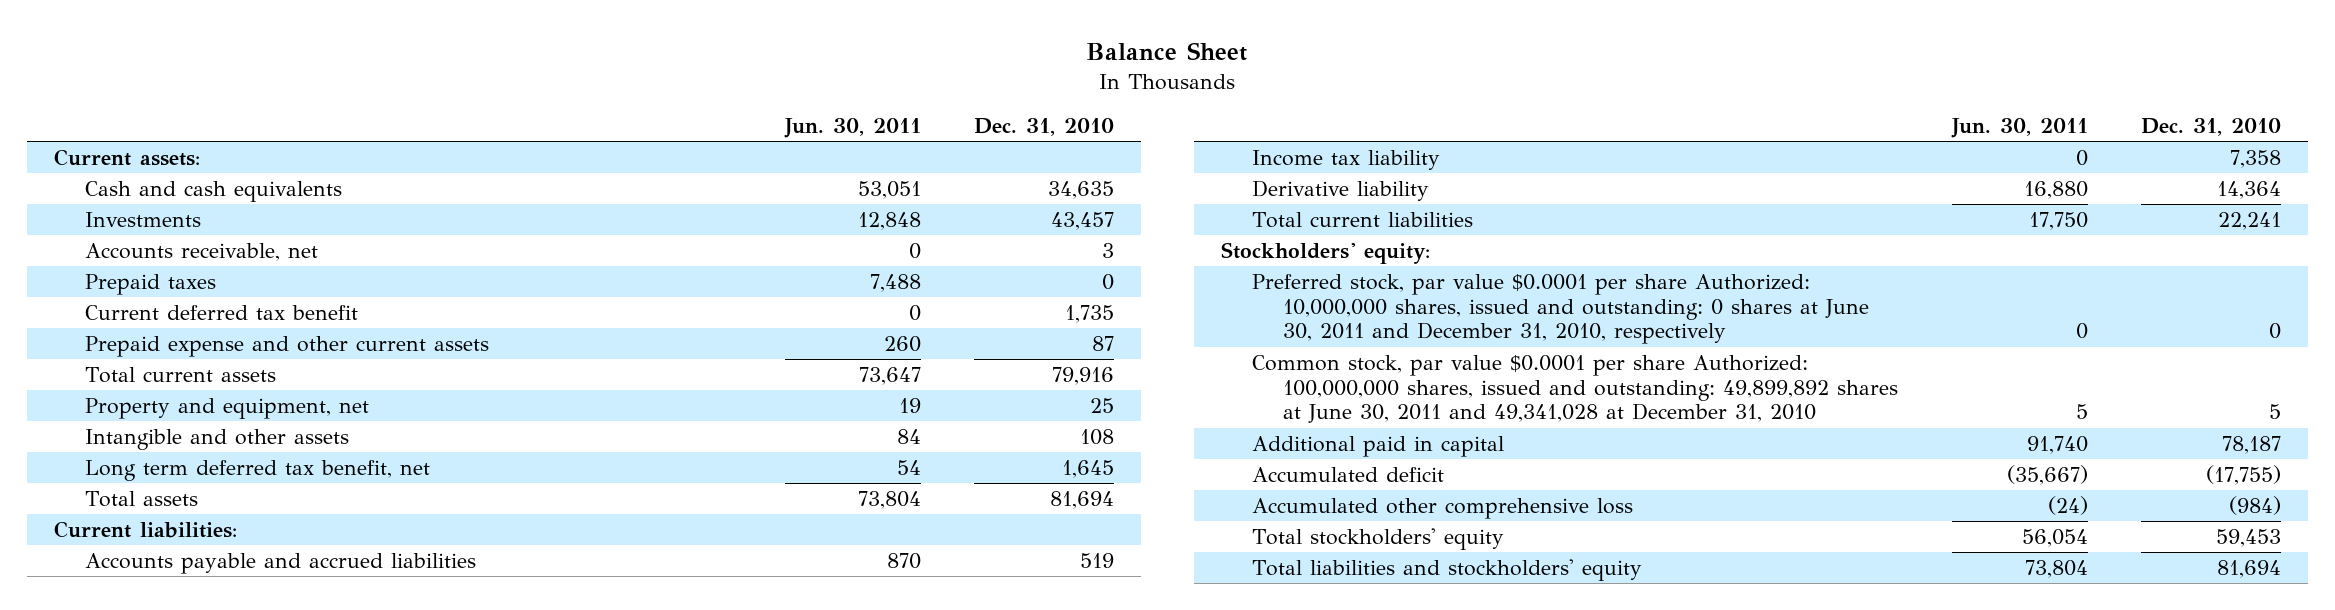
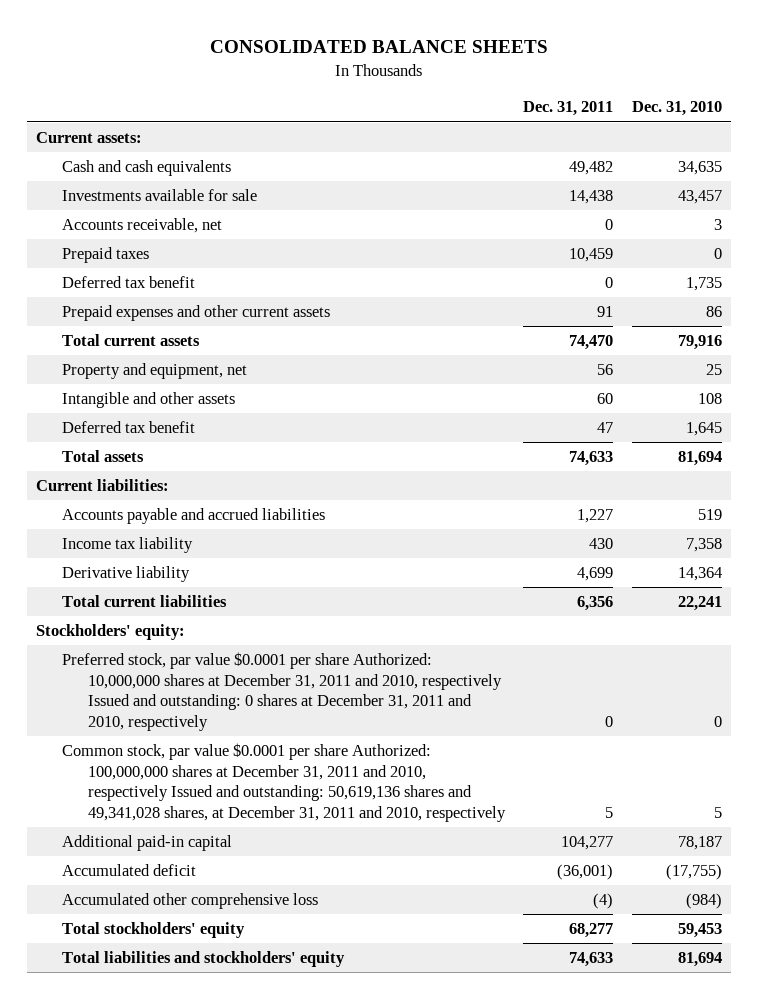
- Balance Sheet
+ CONSOLIDATED BALANCE SHEETS
- | Jun. 30, 2011 | Dec. 31, 2010
+ | Dec. 31, 2011 | Dec. 31, 2010
- Investments | 12,848 | 43,457
+ Investments available for sale | 14,438 | 43,457
- Current deferred tax benefit | 0 | 1,735
- Prepaid expense and other current assets | 260 | 87
+ Deferred tax benefit | 0 | 1,735
+ Prepaid expenses and other current assets | 91 | 86
- Long term deferred tax benefit, net | 54 | 1,645
+ Deferred tax benefit | 47 | 1,645
- Preferred stock, par value $0.0001 per share Authorized: 10,000,000 shares, issued and outstanding: 0 shares at June 30, 2011 and December 31, 2010, respectively | 0 | 0
- Common stock, par value $0.0001 per share Authorized: 100,000,000 shares, issued and outstanding: 49,899,892 shares at June 30, 2011 and 49,341,028 at December 31, 2010 | 5 | 5
- Additional paid in capital | 91,740 | 78,187
+ Preferred stock, par value $0.0001 per share Authorized: 10,000,000 shares at December 31, 2011 and 2010, respectively Issued and outstanding: 0 shares at December 31, 2011 and 2010, respectively | 0 | 0
+ Common stock, par value $0.0001 per share Authorized: 100,000,000 shares at December 31, 2011 and 2010, respectively Issued and outstanding: 50,619,136 shares and 49,341,028 shares, at December 31, 2011 and 2010, respectively | 5 | 5
+ Additional paid-in capital | 104,277 | 78,187

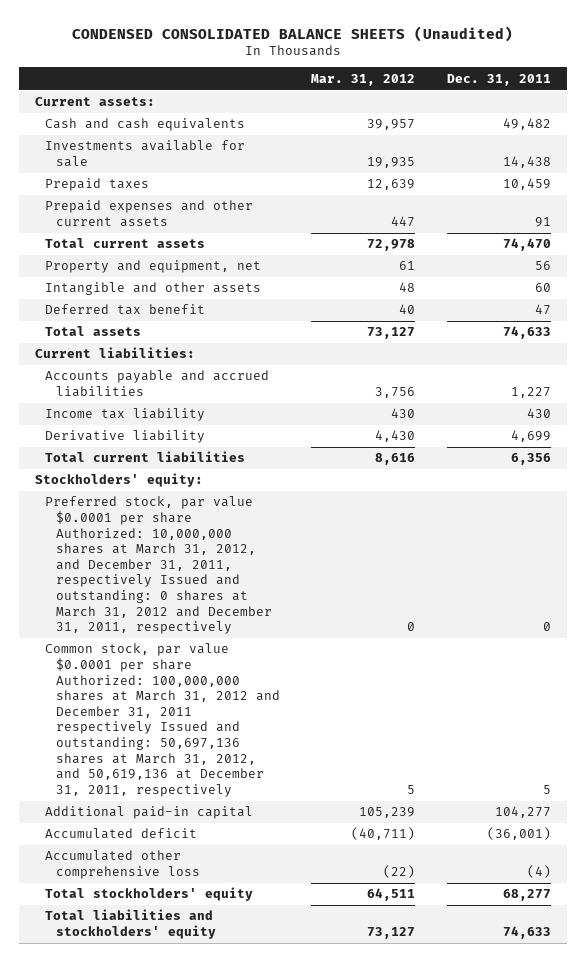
- CONSOLIDATED BALANCE SHEETS
+ CONDENSED CONSOLIDATED BALANCE SHEETS (Unaudited)
- | Dec. 31, 2011 | Dec. 31, 2010
+ | Mar. 31, 2012 | Dec. 31, 2011
- Accounts receivable, net | 0 | 3
- Deferred tax benefit | 0 | 1,735
- Preferred stock, par value $0.0001 per share Authorized: 10,000,000 shares at December 31, 2011 and 2010, respectively Issued and outstanding: 0 shares at December 31, 2011 and 2010, respectively | 0 | 0
- Common stock, par value $0.0001 per share Authorized: 100,000,000 shares at December 31, 2011 and 2010, respectively Issued and outstanding: 50,619,136 shares and 49,341,028 shares, at December 31, 2011 and 2010, respectively | 5 | 5
+ Preferred stock, par value $0.0001 per share Authorized: 10,000,000 shares at March 31, 2012, and December 31, 2011, respectively Issued and outstanding: 0 shares at March 31, 2012 and December 31, 2011, respectively | 0 | 0
+ Common stock, par value $0.0001 per share Authorized: 100,000,000 shares at March 31, 2012 and December 31, 2011 respectively Issued and outstanding: 50,697,136 shares at March 31, 2012, and 50,619,136 at December 31, 2011, respectively | 5 | 5

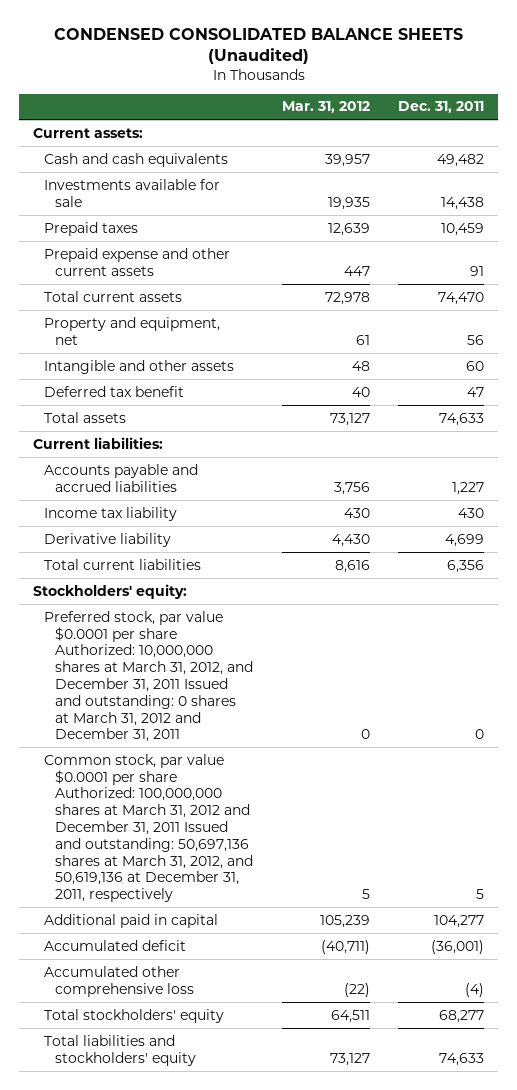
- Prepaid expenses and other current assets | 447 | 91
+ Prepaid expense and other current assets | 447 | 91
- Preferred stock, par value $0.0001 per share Authorized: 10,000,000 shares at March 31, 2012, and December 31, 2011, respectively Issued and outstanding: 0 shares at March 31, 2012 and December 31, 2011, respectively | 0 | 0
- Common stock, par value $0.0001 per share Authorized: 100,000,000 shares at March 31, 2012 and December 31, 2011 respectively Issued and outstanding: 50,697,136 shares at March 31, 2012, and 50,619,136 at December 31, 2011, respectively | 5 | 5
- Additional paid-in capital | 105,239 | 104,277
+ Preferred stock, par value $0.0001 per share Authorized: 10,000,000 shares at March 31, 2012, and December 31, 2011 Issued and outstanding: 0 shares at March 31, 2012 and December 31, 2011 | 0 | 0
+ Common stock, par value $0.0001 per share Authorized: 100,000,000 shares at March 31, 2012 and December 31, 2011 Issued and outstanding: 50,697,136 shares at March 31, 2012, and 50,619,136 at December 31, 2011, respectively | 5 | 5
+ Additional paid in capital | 105,239 | 104,277

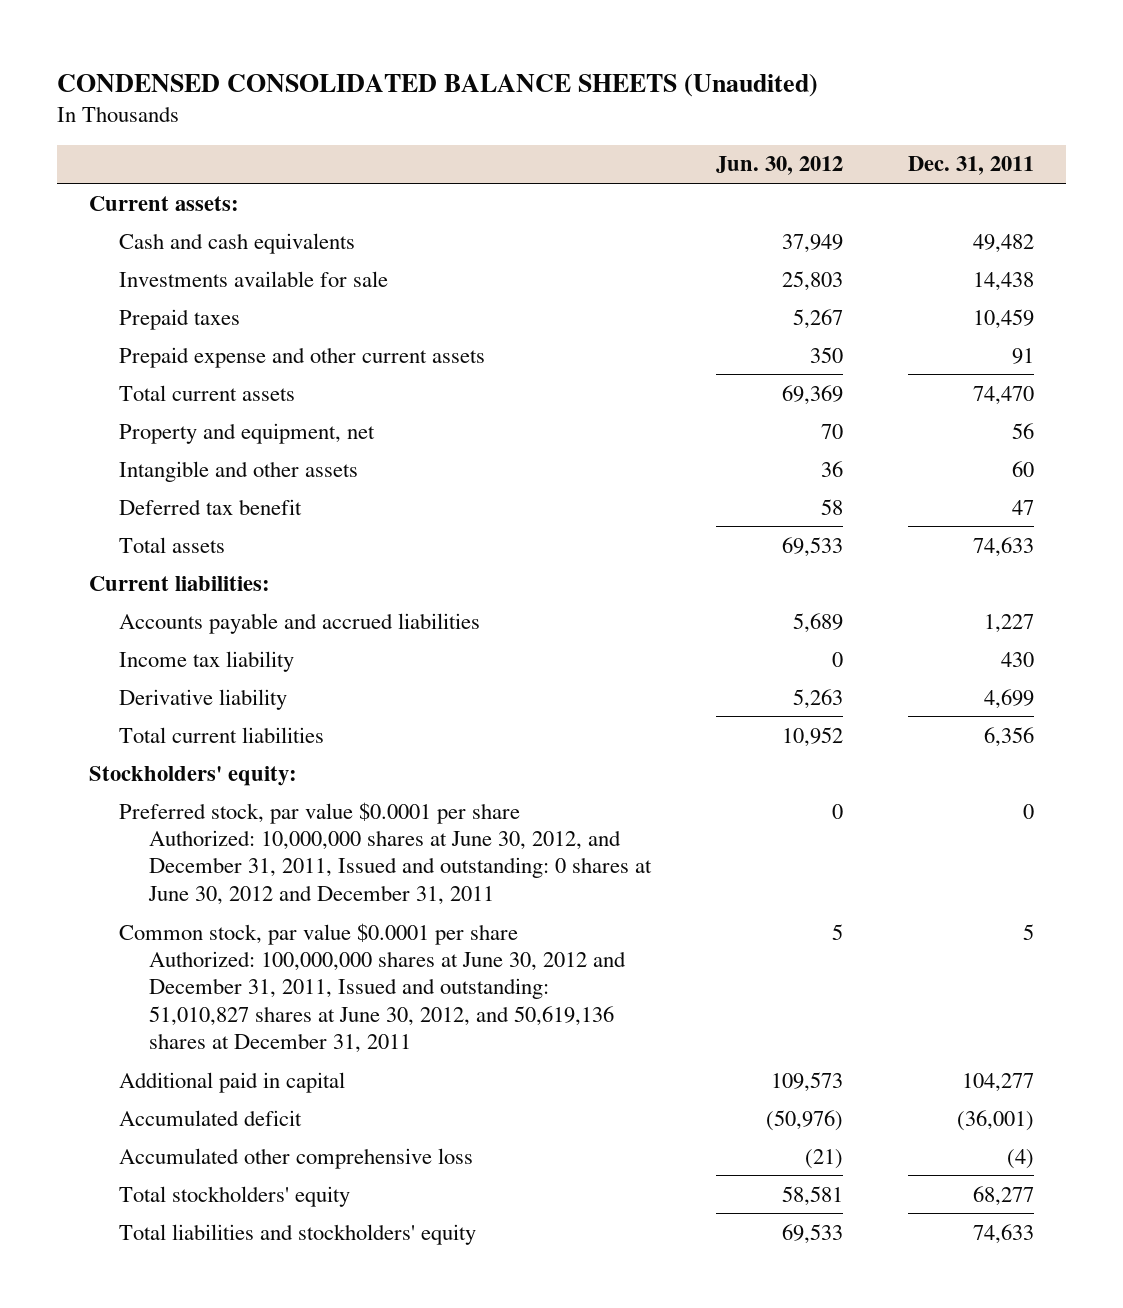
- | Mar. 31, 2012 | Dec. 31, 2011
+ | Jun. 30, 2012 | Dec. 31, 2011
- Preferred stock, par value $0.0001 per share Authorized: 10,000,000 shares at March 31, 2012, and December 31, 2011 Issued and outstanding: 0 shares at March 31, 2012 and December 31, 2011 | 0 | 0
- Common stock, par value $0.0001 per share Authorized: 100,000,000 shares at March 31, 2012 and December 31, 2011 Issued and outstanding: 50,697,136 shares at March 31, 2012, and 50,619,136 at December 31, 2011, respectively | 5 | 5
+ Preferred stock, par value $0.0001 per share Authorized: 10,000,000 shares at June 30, 2012, and December 31, 2011, Issued and outstanding: 0 shares at June 30, 2012 and December 31, 2011 | 0 | 0
+ Common stock, par value $0.0001 per share Authorized: 100,000,000 shares at June 30, 2012 and December 31, 2011, Issued and outstanding: 51,010,827 shares at June 30, 2012, and 50,619,136 shares at December 31, 2011 | 5 | 5

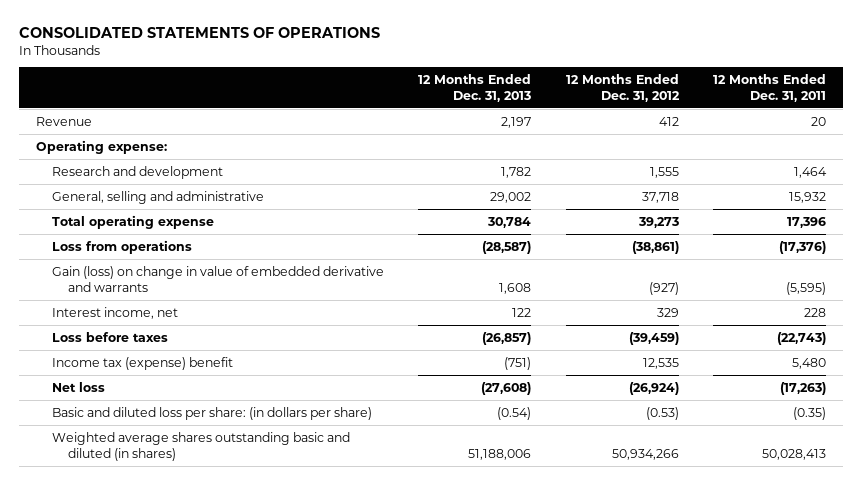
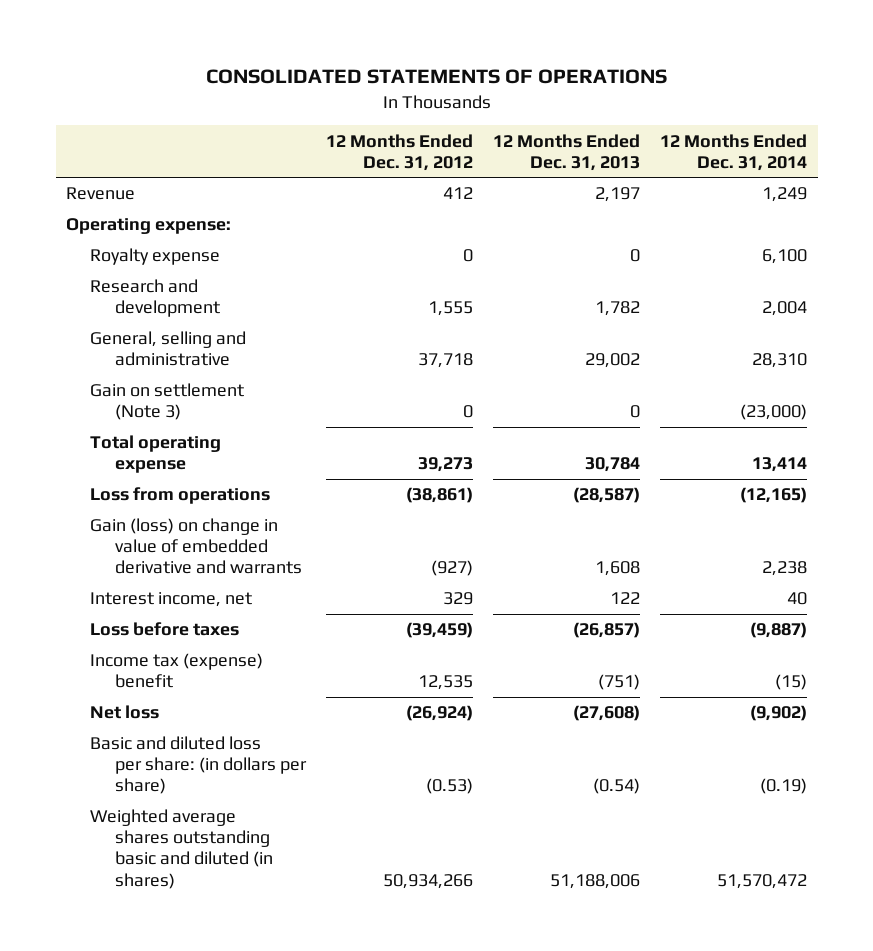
- | 12 Months Ended Dec. 31, 2013 | 12 Months Ended Dec. 31, 2012 | 12 Months Ended Dec. 31, 2011
+ | 12 Months Ended Dec. 31, 2012 | 12 Months Ended Dec. 31, 2013 | 12 Months Ended Dec. 31, 2014
+ Royalty expense | 0 | 0 | 6,100
+ Gain on settlement (Note 3) | 0 | 0 | (23,000)

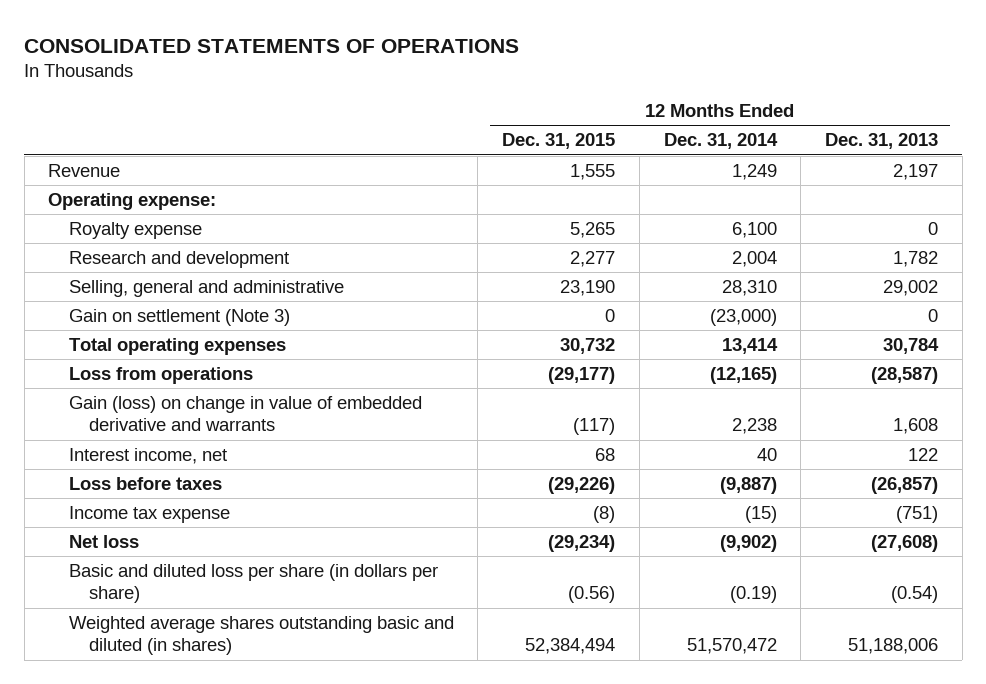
- | 12 Months Ended Dec. 31, 2012 | 12 Months Ended Dec. 31, 2013 | 12 Months Ended Dec. 31, 2014
+ | 12 Months Ended Dec. 31, 2015 | 12 Months Ended Dec. 31, 2014 | 12 Months Ended Dec. 31, 2013
- General, selling and administrative | 37,718 | 29,002 | 28,310
+ Selling, general and administrative | 23,190 | 28,310 | 29,002
- Total operating expense | 39,273 | 30,784 | 13,414
+ Total operating expenses | 30,732 | 13,414 | 30,784
- Income tax (expense) benefit | 12,535 | (751) | (15)
+ Income tax expense | (8) | (15) | (751)
- Basic and diluted loss per share: (in dollars per share) | (0.53) | (0.54) | (0.19)
+ Basic and diluted loss per share (in dollars per share) | (0.56) | (0.19) | (0.54)

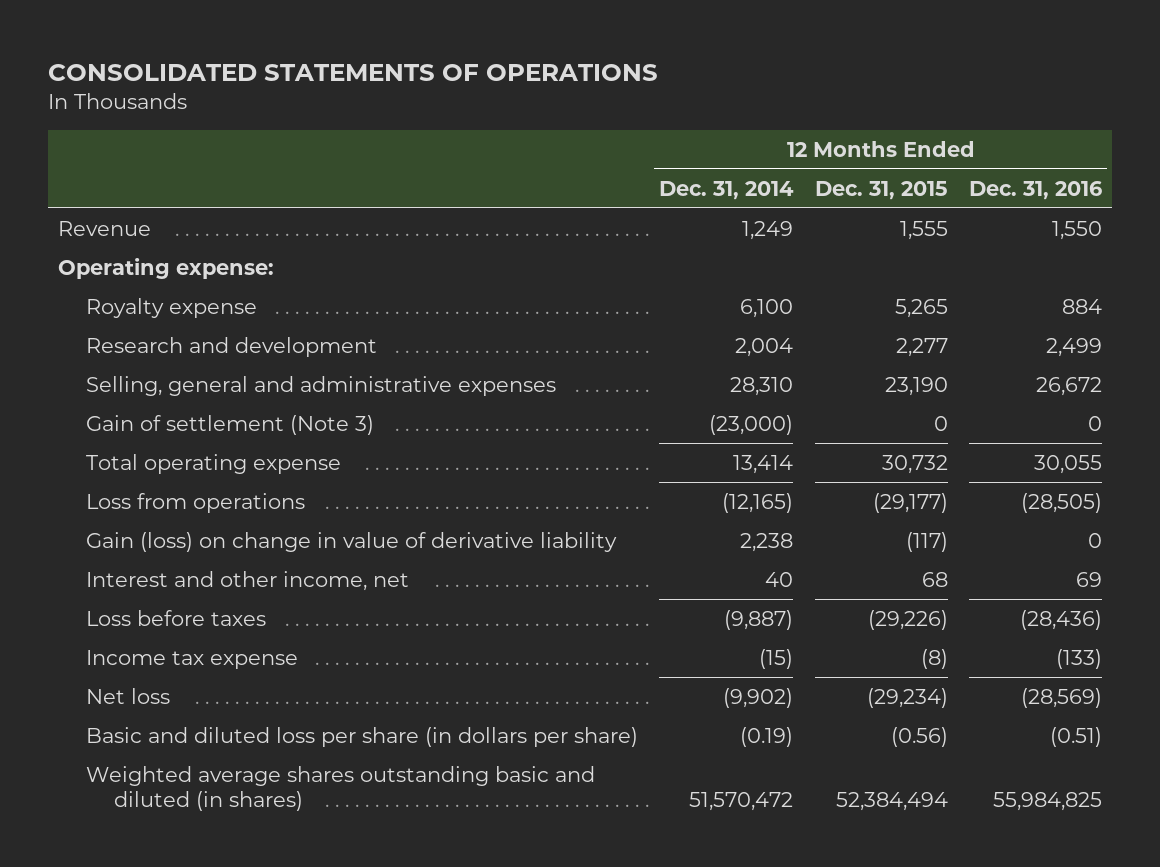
- | 12 Months Ended Dec. 31, 2015 | 12 Months Ended Dec. 31, 2014 | 12 Months Ended Dec. 31, 2013
+ | 12 Months Ended Dec. 31, 2014 | 12 Months Ended Dec. 31, 2015 | 12 Months Ended Dec. 31, 2016
- Selling, general and administrative | 23,190 | 28,310 | 29,002
- Gain on settlement (Note 3) | 0 | (23,000) | 0
- Total operating expenses | 30,732 | 13,414 | 30,784
+ Selling, general and administrative expenses | 28,310 | 23,190 | 26,672
+ Gain of settlement (Note 3) | (23,000) | 0 | 0
+ Total operating expense | 13,414 | 30,732 | 30,055
- Gain (loss) on change in value of embedded derivative and warrants | (117) | 2,238 | 1,608
- Interest income, net | 68 | 40 | 122
+ Gain (loss) on change in value of derivative liability | 2,238 | (117) | 0
+ Interest and other income, net | 40 | 68 | 69

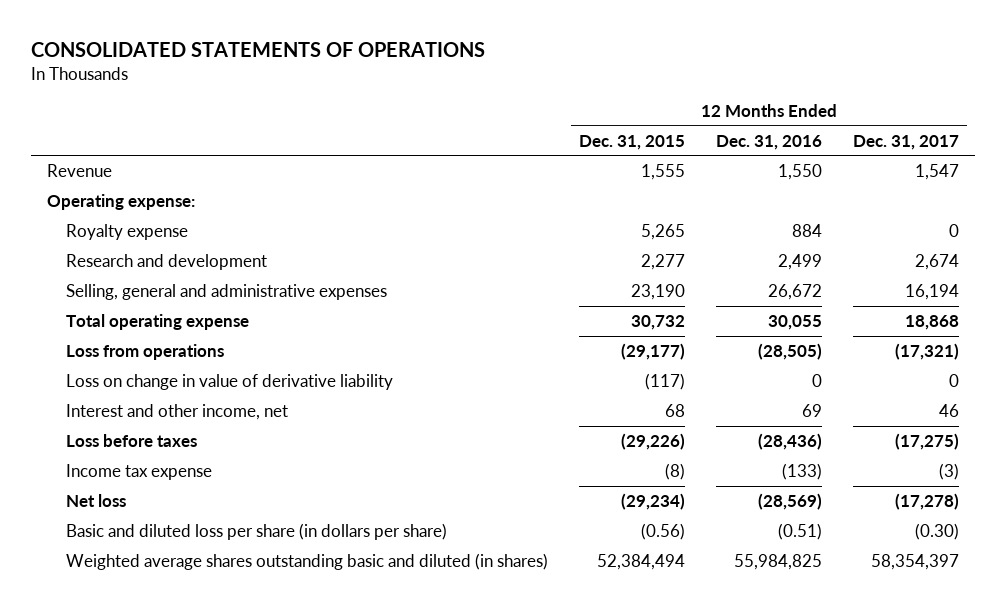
- | 12 Months Ended Dec. 31, 2014 | 12 Months Ended Dec. 31, 2015 | 12 Months Ended Dec. 31, 2016
+ | 12 Months Ended Dec. 31, 2015 | 12 Months Ended Dec. 31, 2016 | 12 Months Ended Dec. 31, 2017
- Gain of settlement (Note 3) | (23,000) | 0 | 0
- Gain (loss) on change in value of derivative liability | 2,238 | (117) | 0
+ Loss on change in value of derivative liability | (117) | 0 | 0

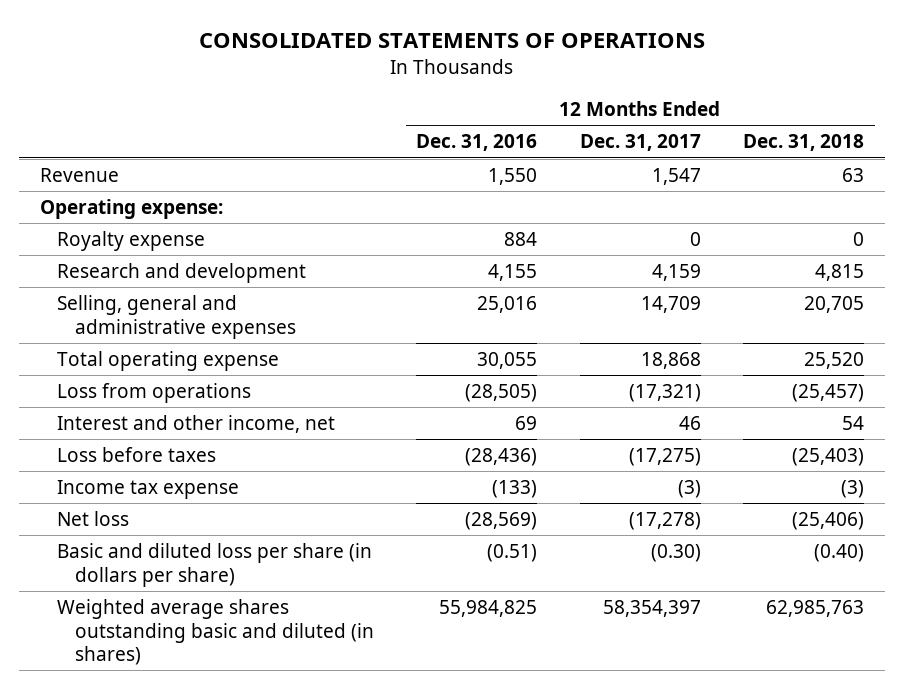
- | 12 Months Ended Dec. 31, 2015 | 12 Months Ended Dec. 31, 2016 | 12 Months Ended Dec. 31, 2017
+ | 12 Months Ended Dec. 31, 2016 | 12 Months Ended Dec. 31, 2017 | 12 Months Ended Dec. 31, 2018
- Research and development | 2,277 | 2,499 | 2,674
- Selling, general and administrative expenses | 23,190 | 26,672 | 16,194
+ Research and development | 4,155 | 4,159 | 4,815
+ Selling, general and administrative expenses | 25,016 | 14,709 | 20,705
- Loss on change in value of derivative liability | (117) | 0 | 0

